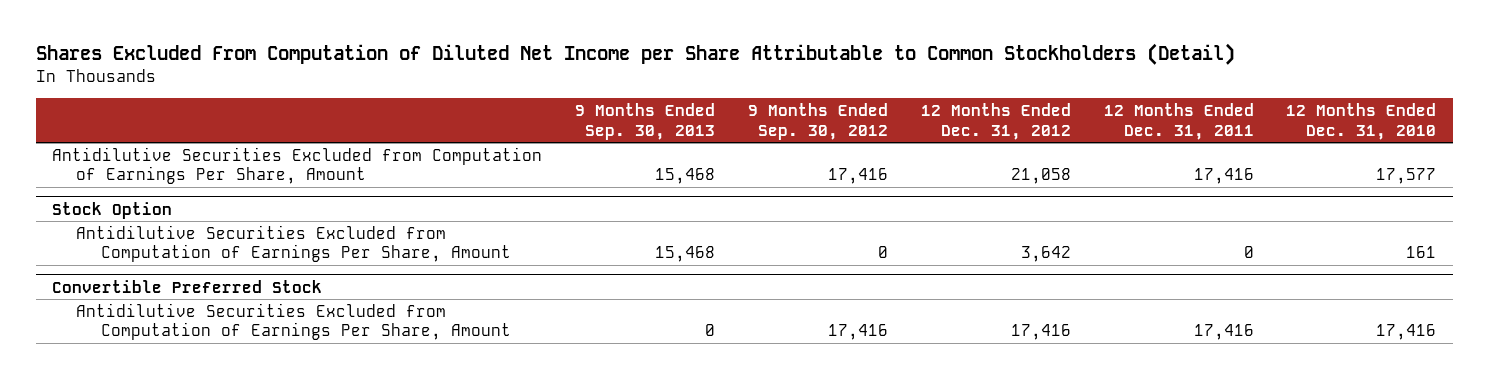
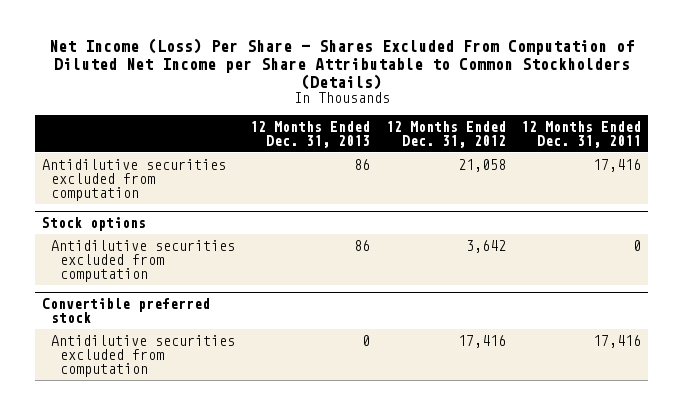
- Shares Excluded From Computation of Diluted Net Income per Share Attributable to Common Stockholders (Detail)
+ Net Income (Loss) Per Share - Shares Excluded From Computation of Diluted Net Income per Share Attributable to Common Stockholders (Details)
- | 9 Months Ended Sep. 30, 2013 | 9 Months Ended Sep. 30, 2012 | 12 Months Ended Dec. 31, 2012 | 12 Months Ended Dec. 31, 2011 | 12 Months Ended Dec. 31, 2010
+ | 12 Months Ended Dec. 31, 2013 | 12 Months Ended Dec. 31, 2012 | 12 Months Ended Dec. 31, 2011
- Antidilutive Securities Excluded from Computation of Earnings Per Share, Amount | 15,468 | 17,416 | 21,058 | 17,416 | 17,577
- Stock Option
- Antidilutive Securities Excluded from Computation of Earnings Per Share, Amount | 15,468 | 0 | 3,642 | 0 | 161
- Convertible Preferred Stock
- Antidilutive Securities Excluded from Computation of Earnings Per Share, Amount | 0 | 17,416 | 17,416 | 17,416 | 17,416
+ Antidilutive securities excluded from computation | 86 | 21,058 | 17,416
+ Stock options
+ Antidilutive securities excluded from computation | 86 | 3,642 | 0
+ Convertible preferred stock
+ Antidilutive securities excluded from computation | 0 | 17,416 | 17,416

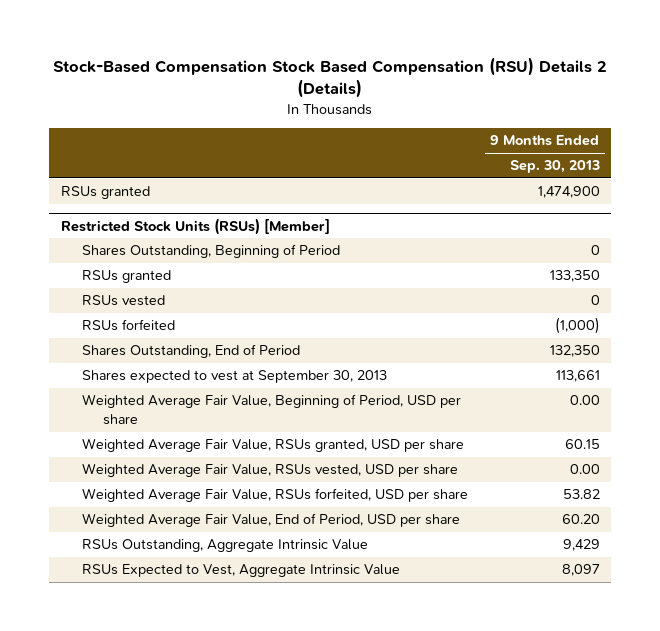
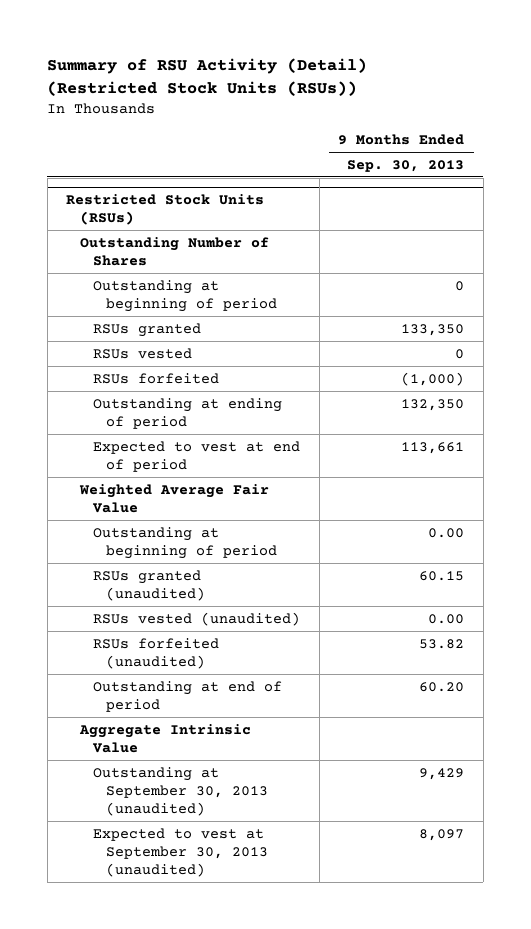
- Stock-Based Compensation Stock Based Compensation (RSU) Details 2 (Details)
+ Summary of RSU Activity (Detail) (Restricted Stock Units (RSUs))
- RSUs granted | 1,474,900
- Restricted Stock Units (RSUs) [Member]
- Shares Outstanding, Beginning of Period | 0
+ Restricted Stock Units (RSUs)
+ Outstanding Number of Shares
+ Outstanding at beginning of period | 0
- Shares Outstanding, End of Period | 132,350
- Shares expected to vest at September 30, 2013 | 113,661
- Weighted Average Fair Value, Beginning of Period, USD per share | 0.00
- Weighted Average Fair Value, RSUs granted, USD per share | 60.15
- Weighted Average Fair Value, RSUs vested, USD per share | 0.00
- Weighted Average Fair Value, RSUs forfeited, USD per share | 53.82
- Weighted Average Fair Value, End of Period, USD per share | 60.20
- RSUs Outstanding, Aggregate Intrinsic Value | 9,429
- RSUs Expected to Vest, Aggregate Intrinsic Value | 8,097
+ Outstanding at ending of period | 132,350
+ Expected to vest at end of period | 113,661
+ Weighted Average Fair Value
+ Outstanding at beginning of period | 0.00
+ RSUs granted (unaudited) | 60.15
+ RSUs vested (unaudited) | 0.00
+ RSUs forfeited (unaudited) | 53.82
+ Outstanding at end of period | 60.20
+ Aggregate Intrinsic Value
+ Outstanding at September 30, 2013 (unaudited) | 9,429
+ Expected to vest at September 30, 2013 (unaudited) | 8,097

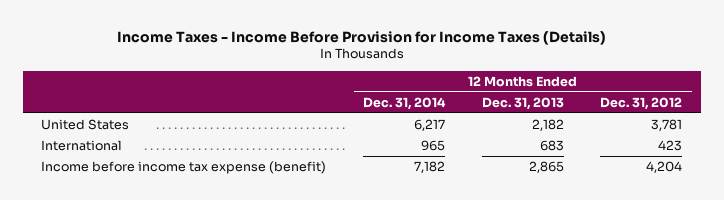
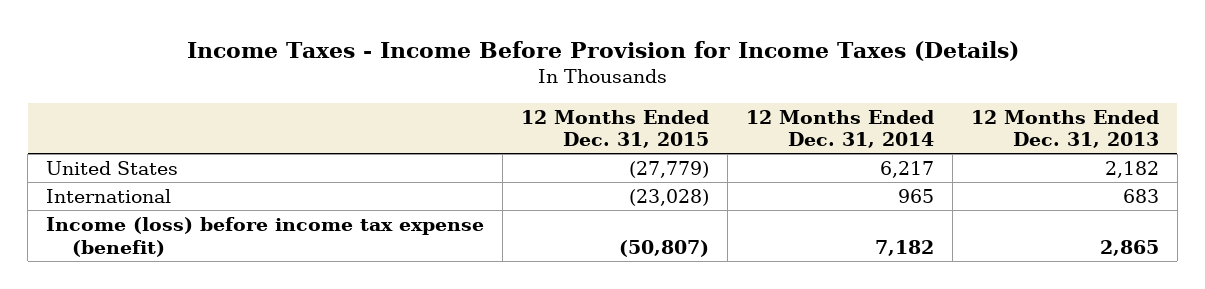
- | 12 Months Ended Dec. 31, 2014 | 12 Months Ended Dec. 31, 2013 | 12 Months Ended Dec. 31, 2012
+ | 12 Months Ended Dec. 31, 2015 | 12 Months Ended Dec. 31, 2014 | 12 Months Ended Dec. 31, 2013
- Income before income tax expense (benefit) | 7,182 | 2,865 | 4,204
+ Income (loss) before income tax expense (benefit) | (50,807) | 7,182 | 2,865

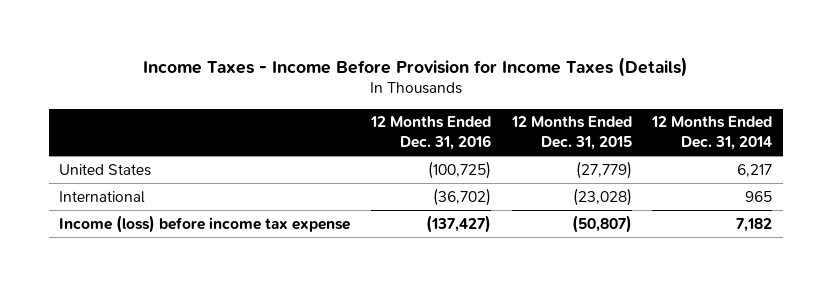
- | 12 Months Ended Dec. 31, 2015 | 12 Months Ended Dec. 31, 2014 | 12 Months Ended Dec. 31, 2013
+ | 12 Months Ended Dec. 31, 2016 | 12 Months Ended Dec. 31, 2015 | 12 Months Ended Dec. 31, 2014
- Income (loss) before income tax expense (benefit) | (50,807) | 7,182 | 2,865
+ Income (loss) before income tax expense | (137,427) | (50,807) | 7,182

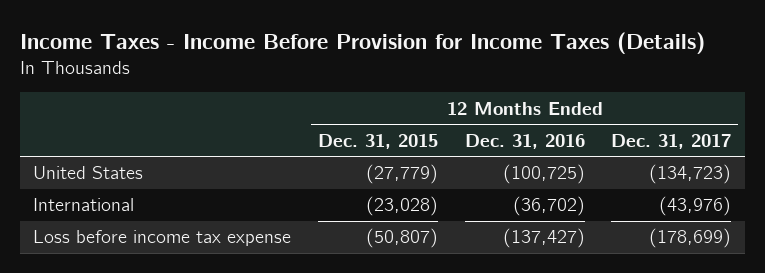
- | 12 Months Ended Dec. 31, 2016 | 12 Months Ended Dec. 31, 2015 | 12 Months Ended Dec. 31, 2014
+ | 12 Months Ended Dec. 31, 2015 | 12 Months Ended Dec. 31, 2016 | 12 Months Ended Dec. 31, 2017
- Income (loss) before income tax expense | (137,427) | (50,807) | 7,182
+ Loss before income tax expense | (50,807) | (137,427) | (178,699)

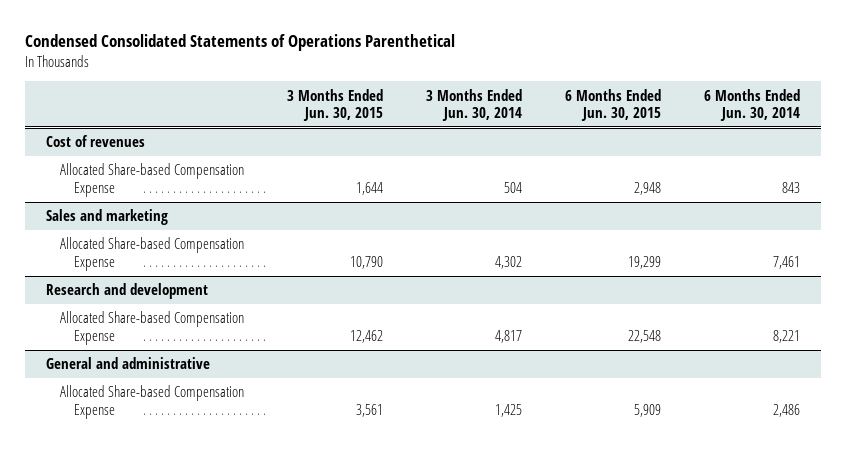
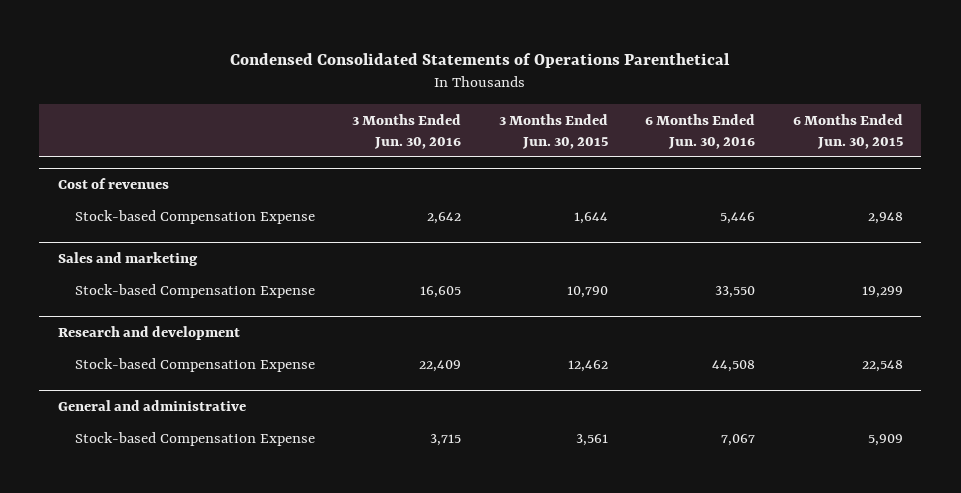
- | 3 Months Ended Jun. 30, 2015 | 3 Months Ended Jun. 30, 2014 | 6 Months Ended Jun. 30, 2015 | 6 Months Ended Jun. 30, 2014
+ | 3 Months Ended Jun. 30, 2016 | 3 Months Ended Jun. 30, 2015 | 6 Months Ended Jun. 30, 2016 | 6 Months Ended Jun. 30, 2015
@ Cost of revenues
- Allocated Share-based Compensation Expense | 1,644 | 504 | 2,948 | 843
+ Stock-based Compensation Expense | 2,642 | 1,644 | 5,446 | 2,948
@ Sales and marketing
- Allocated Share-based Compensation Expense | 10,790 | 4,302 | 19,299 | 7,461
+ Stock-based Compensation Expense | 16,605 | 10,790 | 33,550 | 19,299
@ Research and development
- Allocated Share-based Compensation Expense | 12,462 | 4,817 | 22,548 | 8,221
+ Stock-based Compensation Expense | 22,409 | 12,462 | 44,508 | 22,548
@ General and administrative
- Allocated Share-based Compensation Expense | 3,561 | 1,425 | 5,909 | 2,486
+ Stock-based Compensation Expense | 3,715 | 3,561 | 7,067 | 5,909

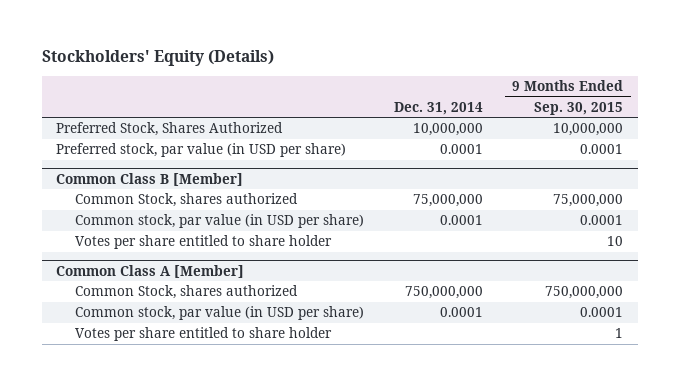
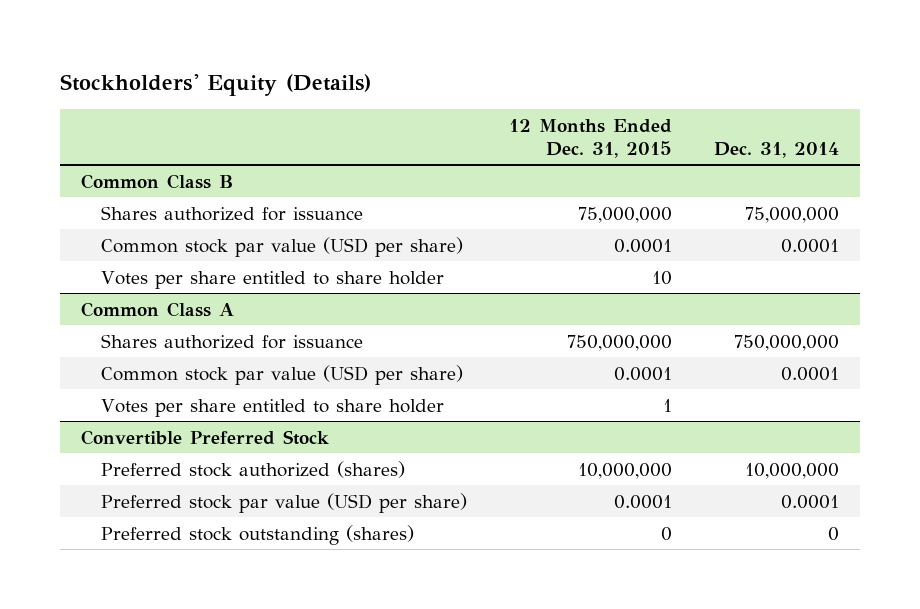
- | Dec. 31, 2014 | 9 Months Ended Sep. 30, 2015
+ | 12 Months Ended Dec. 31, 2015 | Dec. 31, 2014
- Preferred Stock, Shares Authorized | 10,000,000 | 10,000,000
- Preferred stock, par value (in USD per share) | 0.0001 | 0.0001
- Common Class B [Member]
- Common Stock, shares authorized | 75,000,000 | 75,000,000
- Common stock, par value (in USD per share) | 0.0001 | 0.0001
+ Common Class B
+ Shares authorized for issuance | 75,000,000 | 75,000,000
+ Common stock par value (USD per share) | 0.0001 | 0.0001
- Common Class A [Member]
- Common Stock, shares authorized | 750,000,000 | 750,000,000
- Common stock, par value (in USD per share) | 0.0001 | 0.0001
+ Common Class A
+ Shares authorized for issuance | 750,000,000 | 750,000,000
+ Common stock par value (USD per share) | 0.0001 | 0.0001
+ Convertible Preferred Stock
+ Preferred stock authorized (shares) | 10,000,000 | 10,000,000
+ Preferred stock par value (USD per share) | 0.0001 | 0.0001
+ Preferred stock outstanding (shares) | 0 | 0

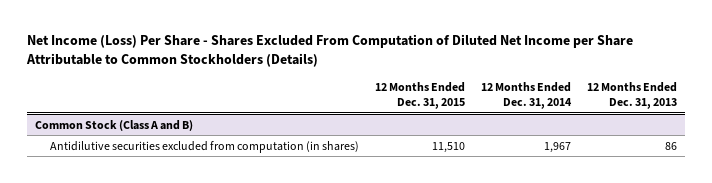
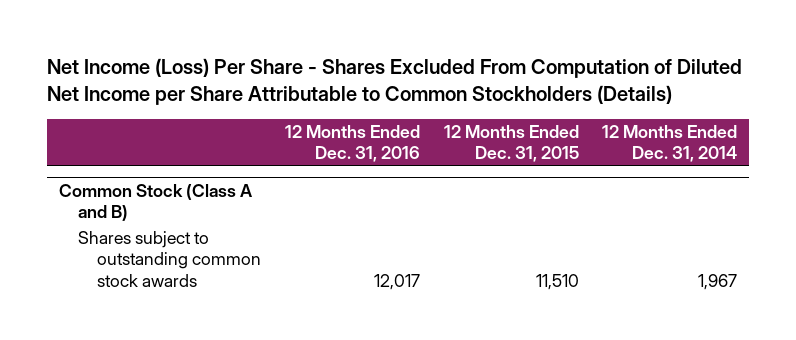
- | 12 Months Ended Dec. 31, 2015 | 12 Months Ended Dec. 31, 2014 | 12 Months Ended Dec. 31, 2013
+ | 12 Months Ended Dec. 31, 2016 | 12 Months Ended Dec. 31, 2015 | 12 Months Ended Dec. 31, 2014
@ Common Stock (Class A and B)
- Antidilutive securities excluded from computation (in shares) | 11,510 | 1,967 | 86
+ Shares subject to outstanding common stock awards | 12,017 | 11,510 | 1,967

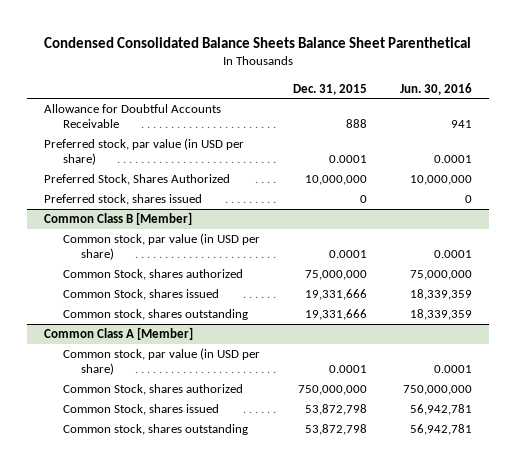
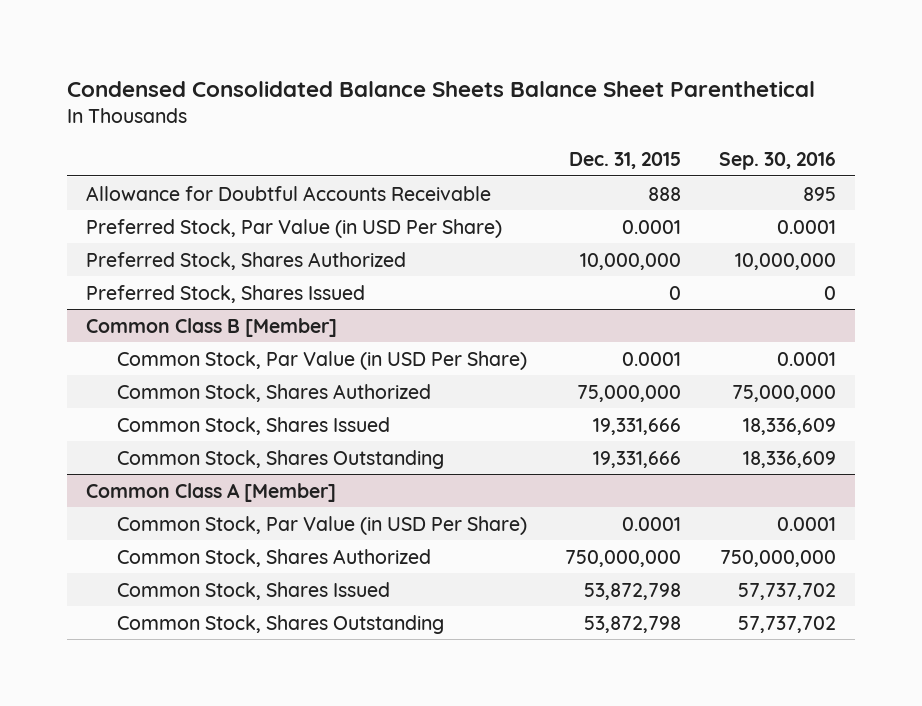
- | Dec. 31, 2015 | Jun. 30, 2016
+ | Dec. 31, 2015 | Sep. 30, 2016
- Preferred stock, par value (in USD per share) | 0.0001 | 0.0001
+ Preferred Stock, Par Value (in USD Per Share) | 0.0001 | 0.0001
- Preferred stock, shares issued | 0 | 0
+ Preferred Stock, Shares Issued | 0 | 0
@ Common Class B [Member]
- Common stock, par value (in USD per share) | 0.0001 | 0.0001
- Common Stock, shares authorized | 75,000,000 | 75,000,000
- Common Stock, shares issued | 19,331,666 | 18,339,359
- Common stock, shares outstanding | 19,331,666 | 18,339,359
+ Common Stock, Par Value (in USD Per Share) | 0.0001 | 0.0001
+ Common Stock, Shares Authorized | 75,000,000 | 75,000,000
+ Common Stock, Shares Issued | 19,331,666 | 18,336,609
+ Common Stock, Shares Outstanding | 19,331,666 | 18,336,609
@ Common Class A [Member]
- Common stock, par value (in USD per share) | 0.0001 | 0.0001
- Common Stock, shares authorized | 750,000,000 | 750,000,000
- Common Stock, shares issued | 53,872,798 | 56,942,781
- Common stock, shares outstanding | 53,872,798 | 56,942,781
+ Common Stock, Par Value (in USD Per Share) | 0.0001 | 0.0001
+ Common Stock, Shares Authorized | 750,000,000 | 750,000,000
+ Common Stock, Shares Issued | 53,872,798 | 57,737,702
+ Common Stock, Shares Outstanding | 53,872,798 | 57,737,702

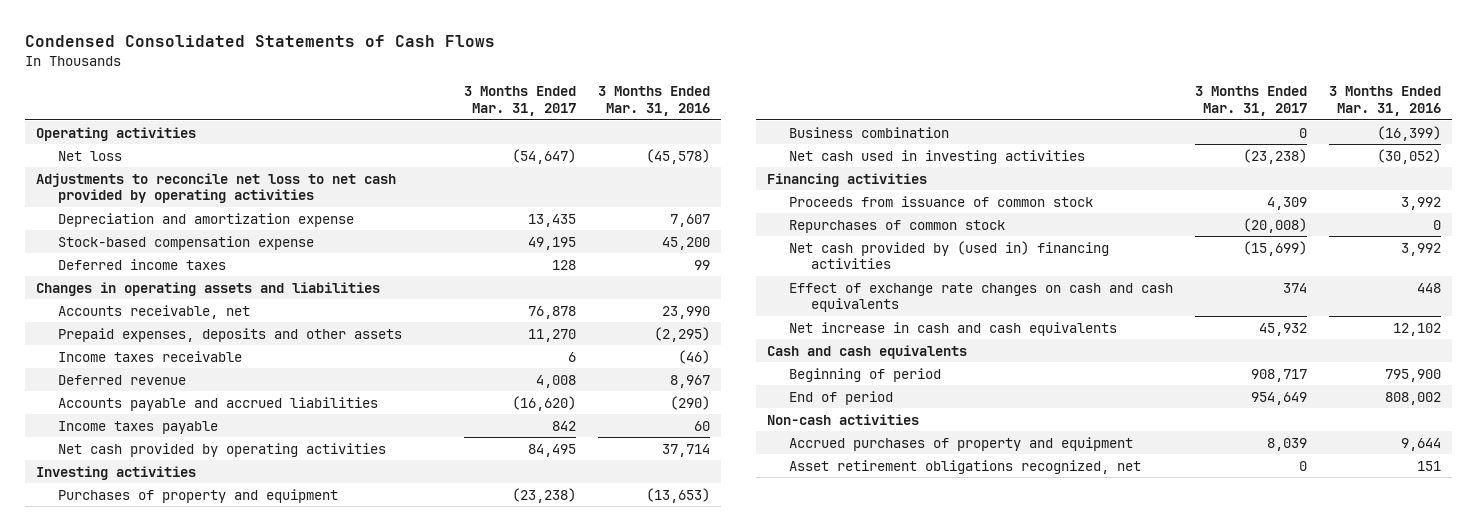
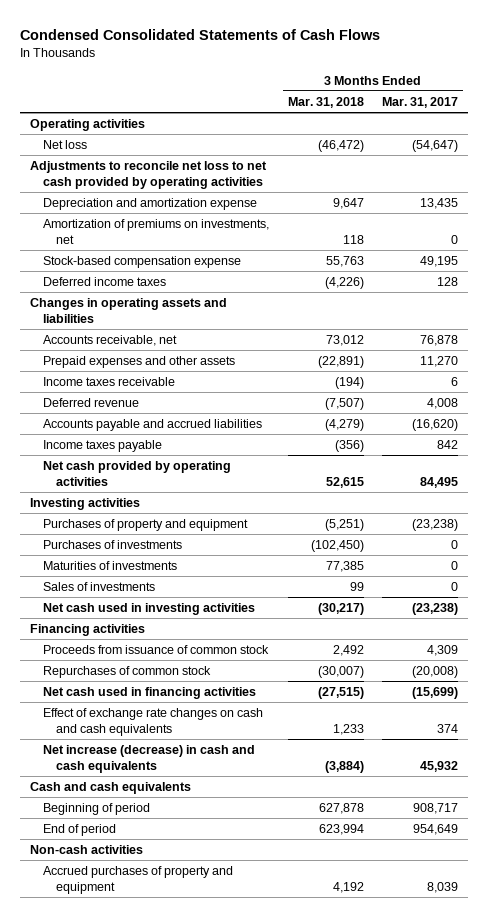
- | 3 Months Ended Mar. 31, 2017 | 3 Months Ended Mar. 31, 2016
+ | 3 Months Ended Mar. 31, 2018 | 3 Months Ended Mar. 31, 2017
+ Amortization of premiums on investments, net | 118 | 0
- Prepaid expenses, deposits and other assets | 11,270 | (2,295)
+ Prepaid expenses and other assets | (22,891) | 11,270
- Business combination | 0 | (16,399)
+ Purchases of investments | (102,450) | 0
+ Maturities of investments | 77,385 | 0
+ Sales of investments | 99 | 0
- Net cash provided by (used in) financing activities | (15,699) | 3,992
+ Net cash used in financing activities | (27,515) | (15,699)
- Net increase in cash and cash equivalents | 45,932 | 12,102
+ Net increase (decrease) in cash and cash equivalents | (3,884) | 45,932
- Asset retirement obligations recognized, net | 0 | 151

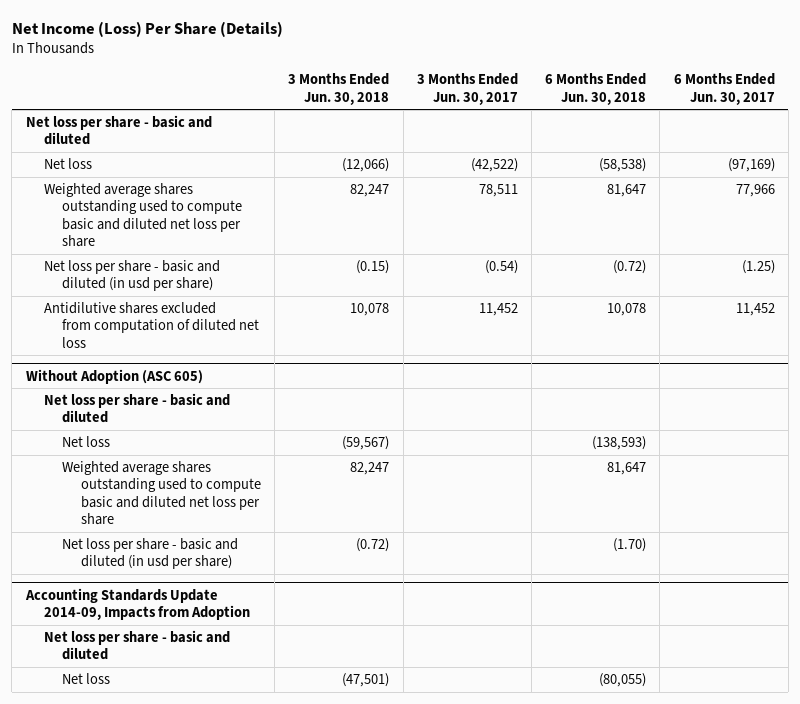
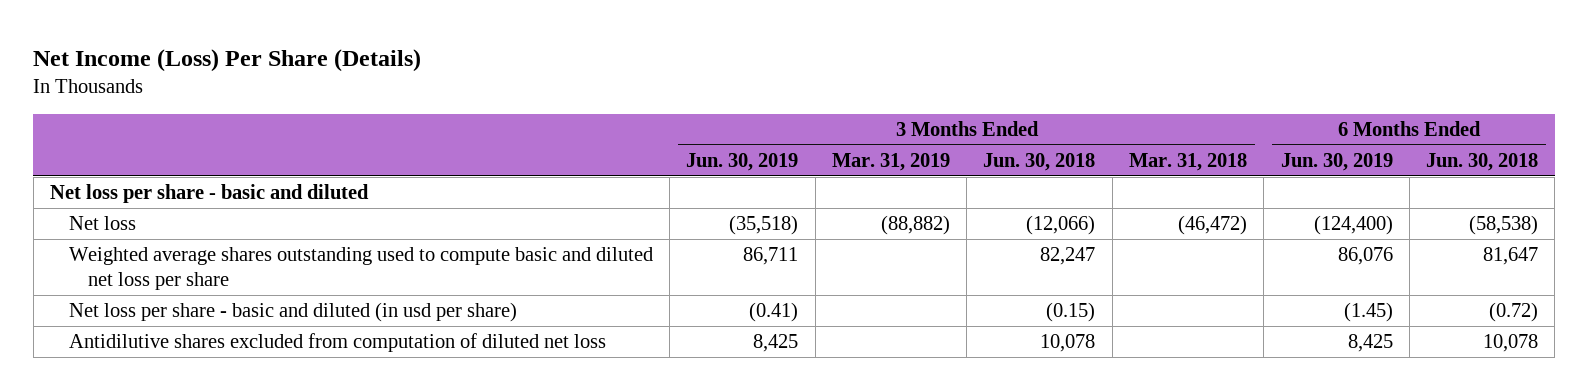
- | 3 Months Ended Jun. 30, 2018 | 3 Months Ended Jun. 30, 2017 | 6 Months Ended Jun. 30, 2018 | 6 Months Ended Jun. 30, 2017
+ | 3 Months Ended Jun. 30, 2019 | 3 Months Ended Mar. 31, 2019 | 3 Months Ended Jun. 30, 2018 | 3 Months Ended Mar. 31, 2018 | 6 Months Ended Jun. 30, 2019 | 6 Months Ended Jun. 30, 2018
- Without Adoption (ASC 605)
- Net loss per share - basic and diluted
- Net loss | (59,567) | | (138,593) |
- Weighted average shares outstanding used to compute basic and diluted net loss per share | 82,247 | | 81,647 |
- Net loss per share - basic and diluted (in usd per share) | (0.72) | | (1.70) |
- Accounting Standards Update 2014-09, Impacts from Adoption
- Net loss per share - basic and diluted
- Net loss | (47,501) | | (80,055) |

